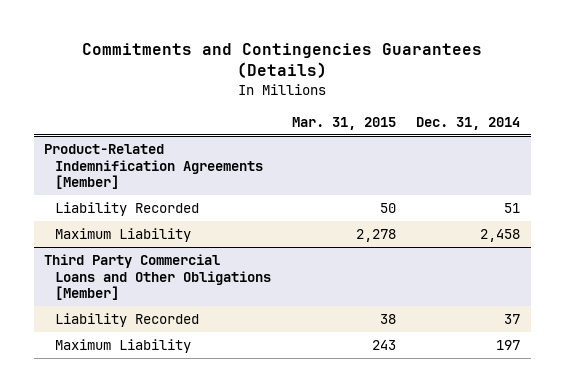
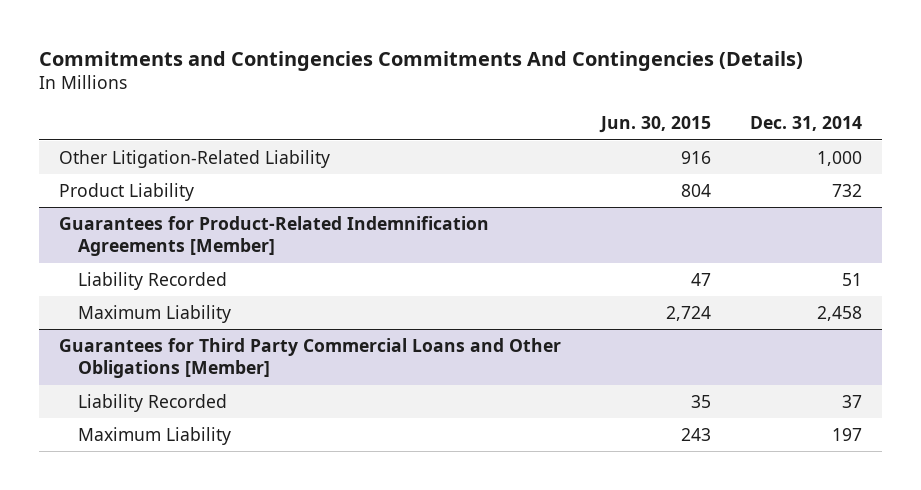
- Commitments and Contingencies Guarantees (Details)
+ Commitments and Contingencies Commitments And Contingencies (Details)
- | Mar. 31, 2015 | Dec. 31, 2014
+ | Jun. 30, 2015 | Dec. 31, 2014
- Product-Related Indemnification Agreements [Member]
+ Other Litigation-Related Liability | 916 | 1,000
+ Product Liability | 804 | 732
+ Guarantees for Product-Related Indemnification Agreements [Member]
- Third Party Commercial Loans and Other Obligations [Member]
+ Guarantees for Third Party Commercial Loans and Other Obligations [Member]

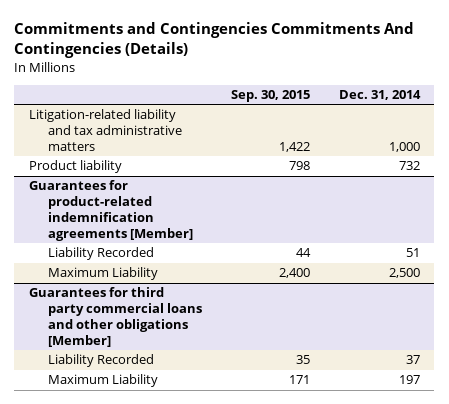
- | Jun. 30, 2015 | Dec. 31, 2014
+ | Sep. 30, 2015 | Dec. 31, 2014
- Other Litigation-Related Liability | 916 | 1,000
- Product Liability | 804 | 732
- Guarantees for Product-Related Indemnification Agreements [Member]
+ Litigation-related liability and tax administrative matters | 1,422 | 1,000
+ Product liability | 798 | 732
+ Guarantees for product-related indemnification agreements [Member]
- Maximum Liability | 2,724 | 2,458
- Guarantees for Third Party Commercial Loans and Other Obligations [Member]
+ Maximum Liability | 2,400 | 2,500
+ Guarantees for third party commercial loans and other obligations [Member]

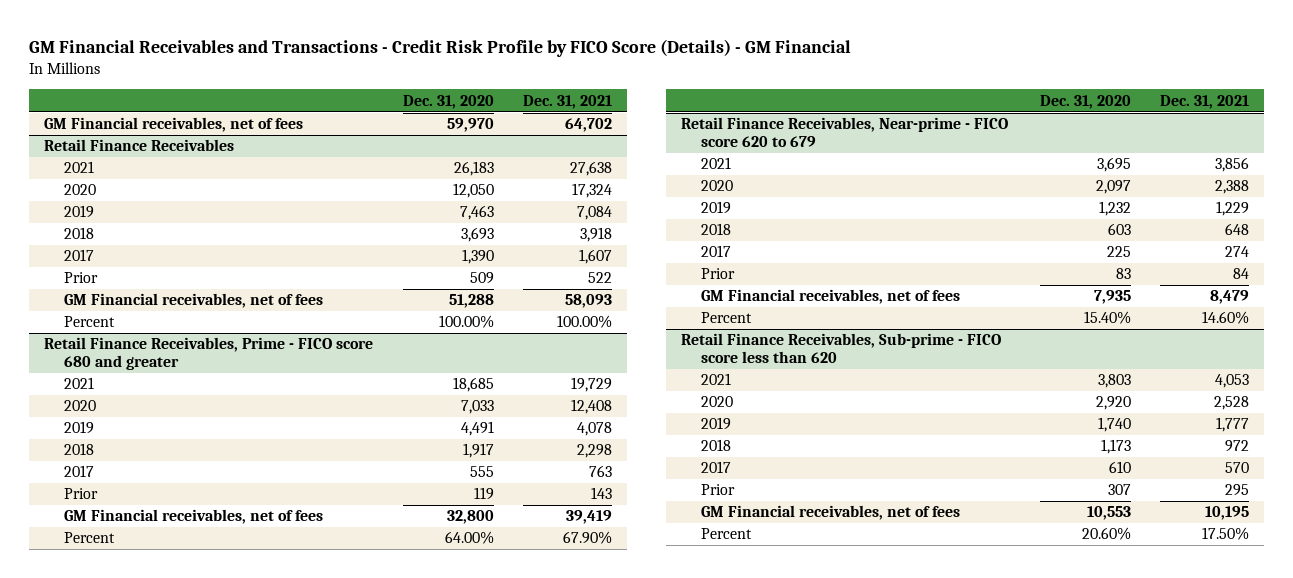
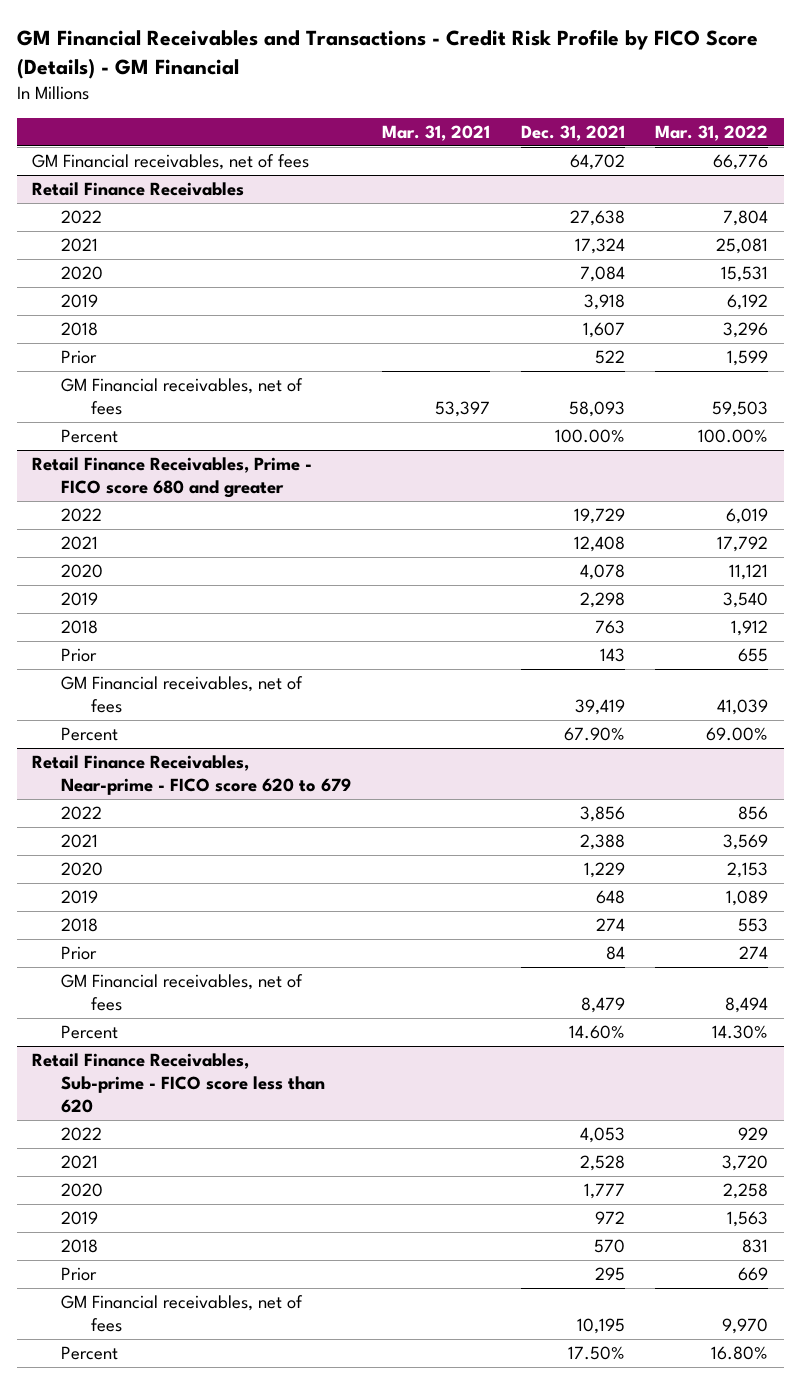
- | Dec. 31, 2020 | Dec. 31, 2021
+ | Mar. 31, 2021 | Dec. 31, 2021 | Mar. 31, 2022
@ Retail Finance Receivables
- 2021 | 26,183 | 27,638
- 2020 | 12,050 | 17,324
- 2019 | 7,463 | 7,084
- 2018 | 3,693 | 3,918
- 2017 | 1,390 | 1,607
+ 2022 | | 27,638 | 7,804
+ 2021 | | 17,324 | 25,081
+ 2020 | | 7,084 | 15,531
+ 2019 | | 3,918 | 6,192
+ 2018 | | 1,607 | 3,296
@ Retail Finance Receivables, Prime - FICO score 680 and greater
- 2021 | 18,685 | 19,729
- 2020 | 7,033 | 12,408
- 2019 | 4,491 | 4,078
- 2018 | 1,917 | 2,298
- 2017 | 555 | 763
+ 2022 | | 19,729 | 6,019
+ 2021 | | 12,408 | 17,792
+ 2020 | | 4,078 | 11,121
+ 2019 | | 2,298 | 3,540
+ 2018 | | 763 | 1,912
@ Retail Finance Receivables, Near-prime - FICO score 620 to 679
- 2021 | 3,695 | 3,856
- 2020 | 2,097 | 2,388
- 2019 | 1,232 | 1,229
- 2018 | 603 | 648
- 2017 | 225 | 274
+ 2022 | | 3,856 | 856
+ 2021 | | 2,388 | 3,569
+ 2020 | | 1,229 | 2,153
+ 2019 | | 648 | 1,089
+ 2018 | | 274 | 553
@ Retail Finance Receivables, Sub-prime - FICO score less than 620
- 2021 | 3,803 | 4,053
- 2020 | 2,920 | 2,528
- 2019 | 1,740 | 1,777
- 2018 | 1,173 | 972
- 2017 | 610 | 570
+ 2022 | | 4,053 | 929
+ 2021 | | 2,528 | 3,720
+ 2020 | | 1,777 | 2,258
+ 2019 | | 972 | 1,563
+ 2018 | | 570 | 831

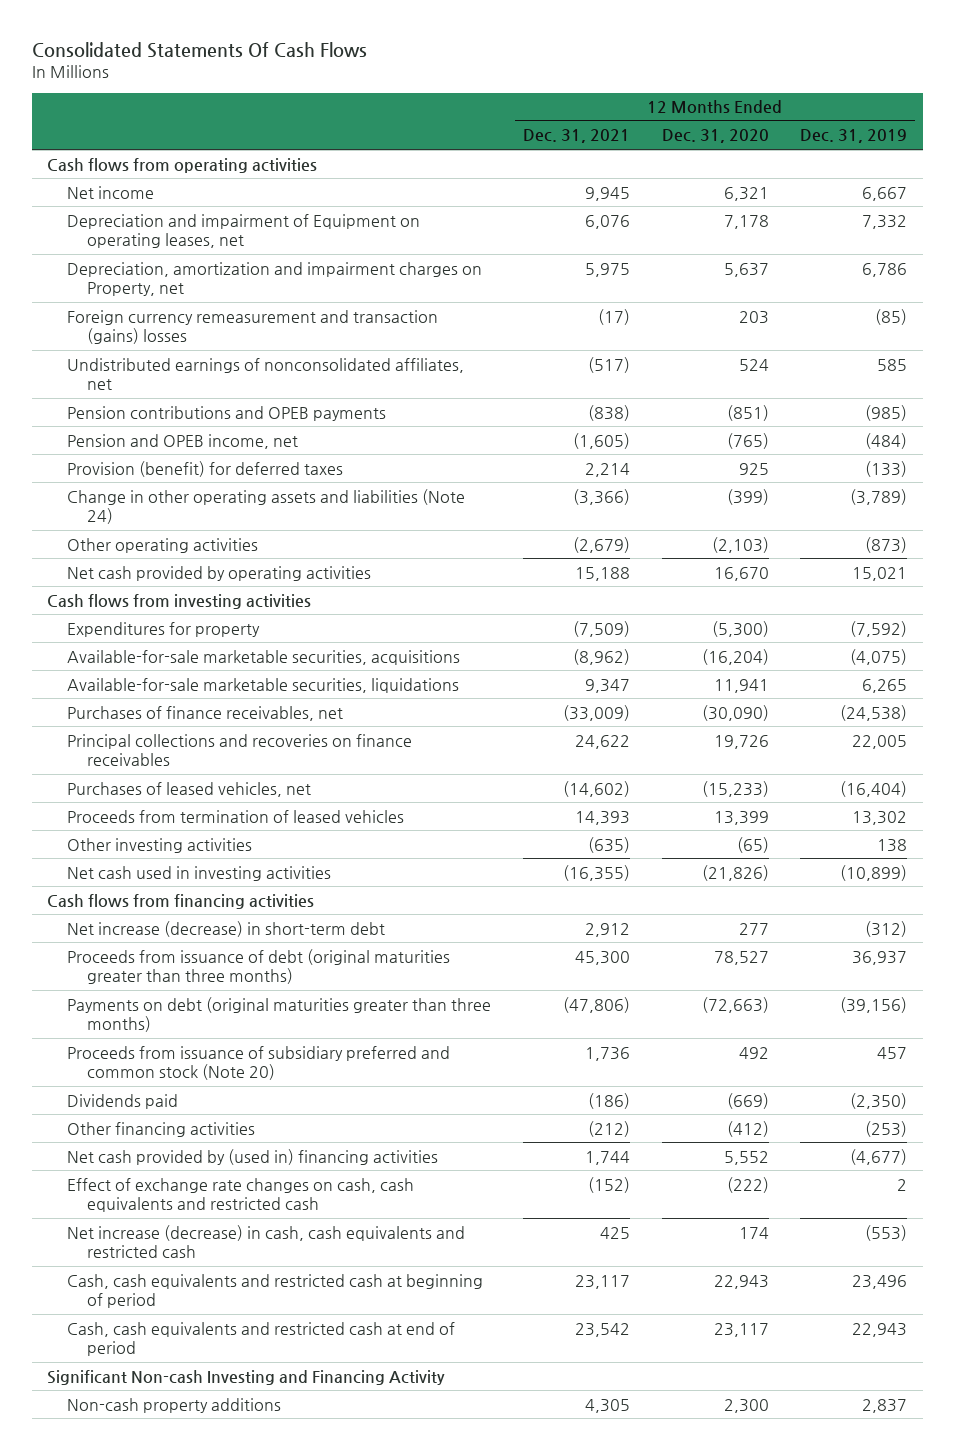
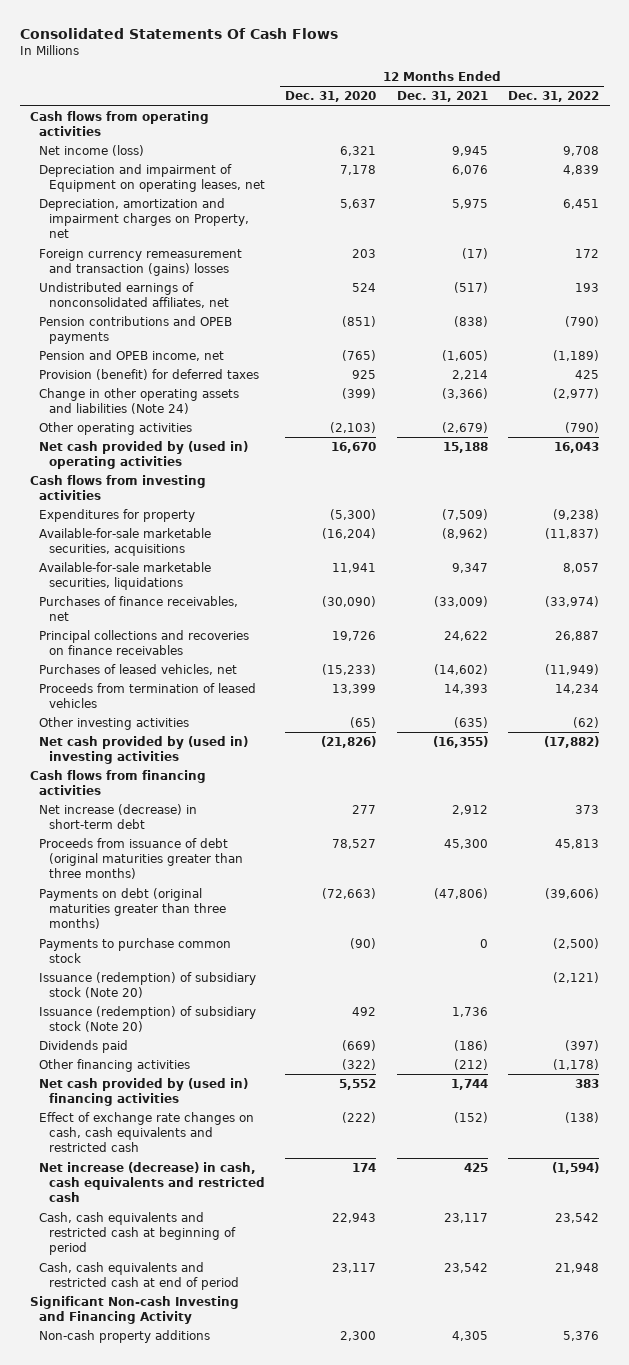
- | 12 Months Ended Dec. 31, 2021 | 12 Months Ended Dec. 31, 2020 | 12 Months Ended Dec. 31, 2019
+ | 12 Months Ended Dec. 31, 2020 | 12 Months Ended Dec. 31, 2021 | 12 Months Ended Dec. 31, 2022
- Net income | 9,945 | 6,321 | 6,667
+ Net income (loss) | 6,321 | 9,945 | 9,708
- Net cash provided by operating activities | 15,188 | 16,670 | 15,021
+ Net cash provided by (used in) operating activities | 16,670 | 15,188 | 16,043
- Net cash used in investing activities | (16,355) | (21,826) | (10,899)
+ Net cash provided by (used in) investing activities | (21,826) | (16,355) | (17,882)
- Proceeds from issuance of subsidiary preferred and common stock (Note 20) | 1,736 | 492 | 457
+ Payments to purchase common stock | (90) | 0 | (2,500)
+ Issuance (redemption) of subsidiary stock (Note 20) | | | (2,121)
+ Issuance (redemption) of subsidiary stock (Note 20) | 492 | 1,736 |
- Other financing activities | (212) | (412) | (253)
+ Other financing activities | (322) | (212) | (1,178)

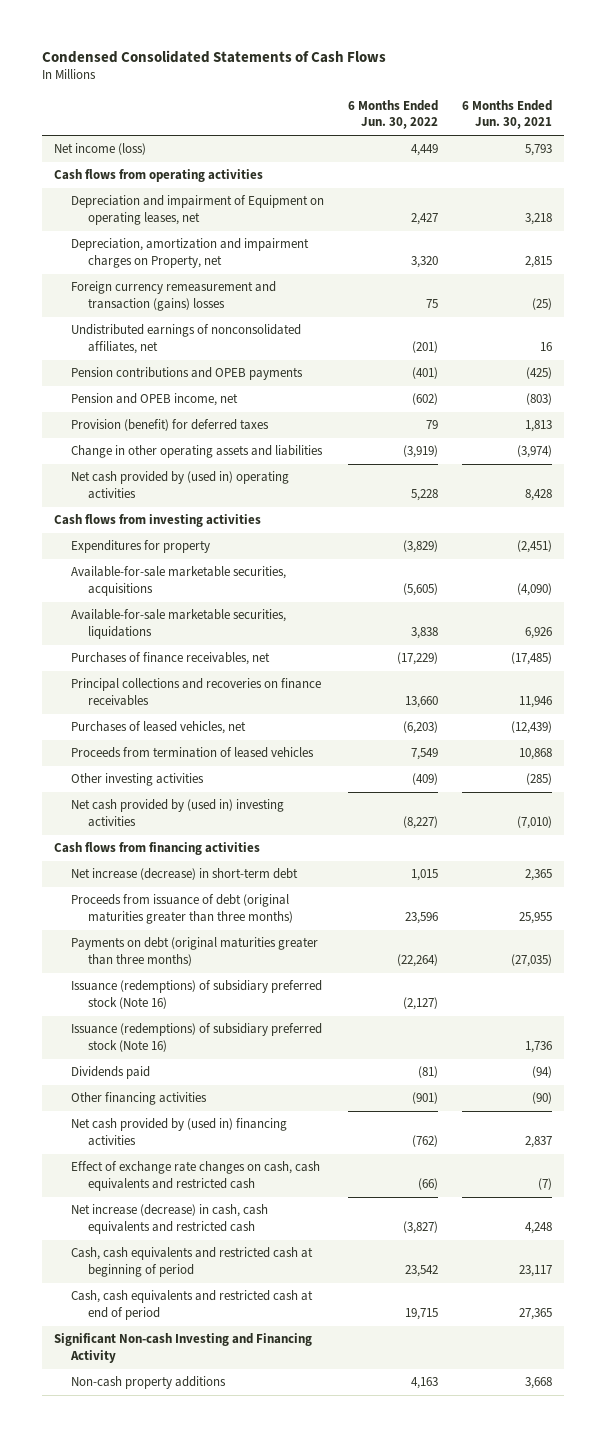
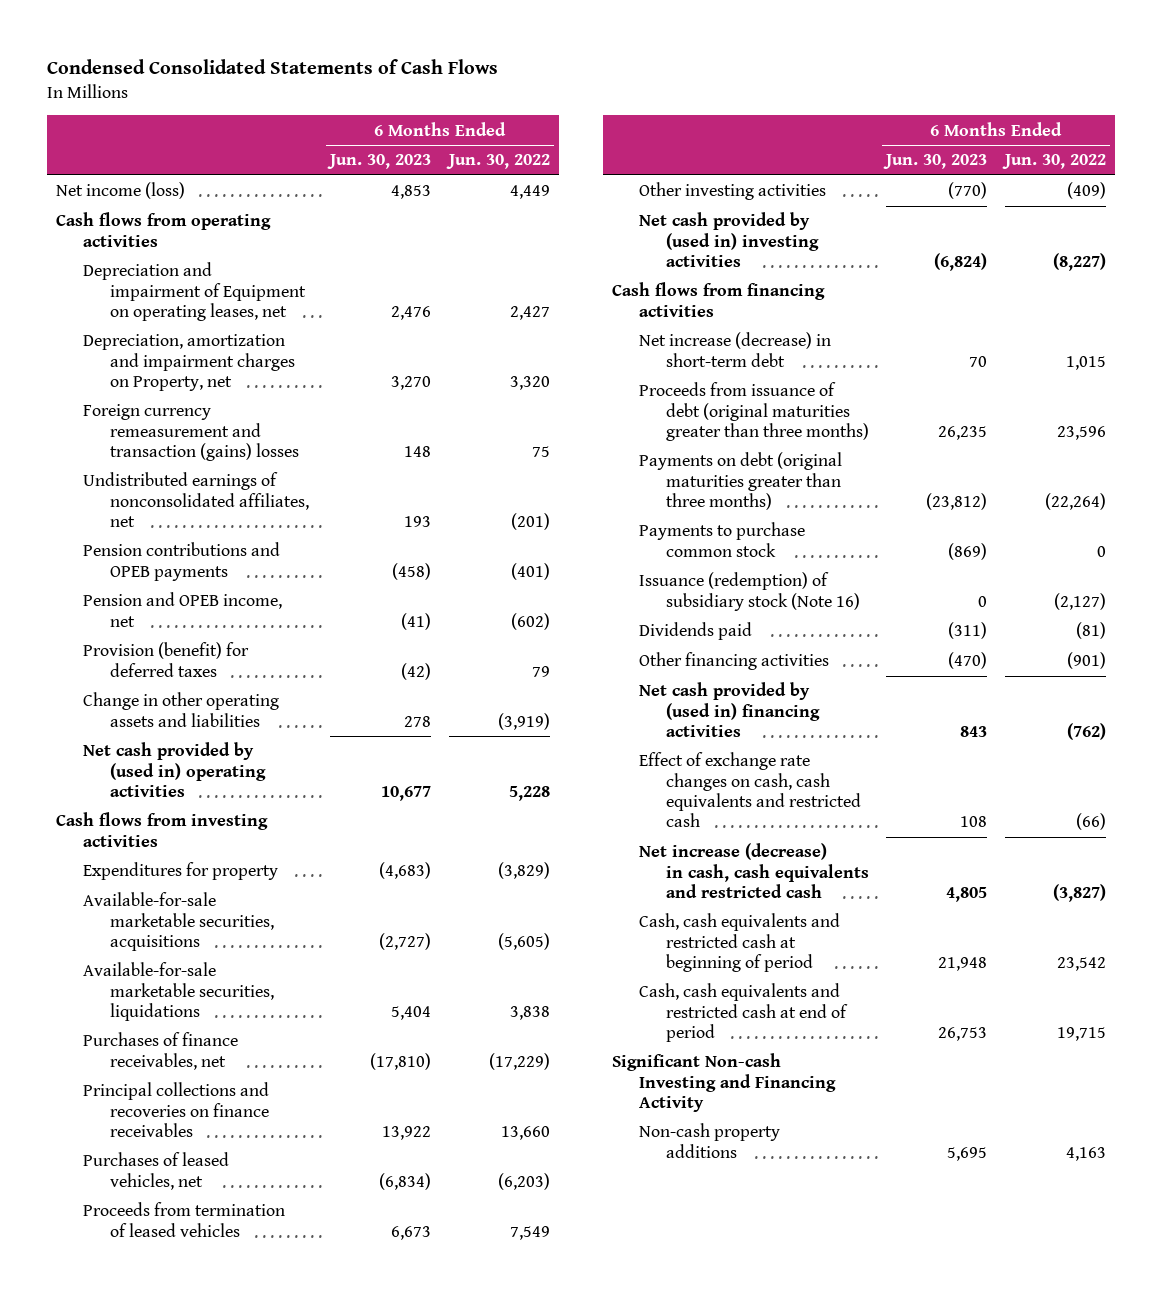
- | 6 Months Ended Jun. 30, 2022 | 6 Months Ended Jun. 30, 2021
+ | 6 Months Ended Jun. 30, 2023 | 6 Months Ended Jun. 30, 2022
- Issuance (redemptions) of subsidiary preferred stock (Note 16) | (2,127) |
- Issuance (redemptions) of subsidiary preferred stock (Note 16) | | 1,736
+ Payments to purchase common stock | (869) | 0
+ Issuance (redemption) of subsidiary stock (Note 16) | 0 | (2,127)

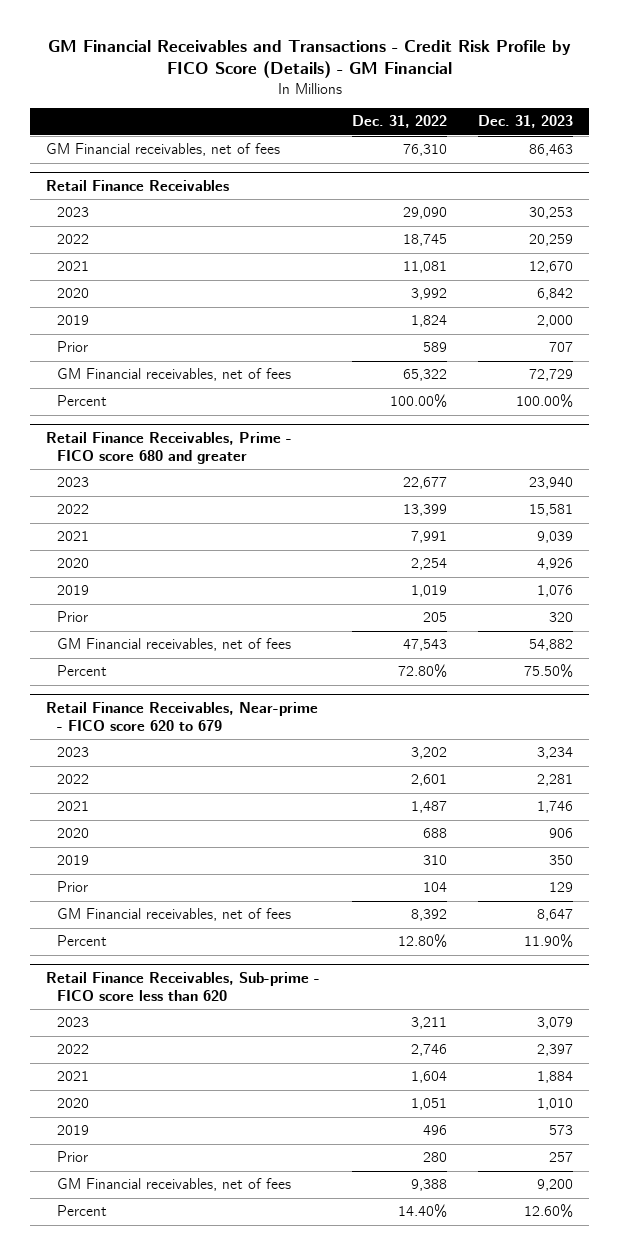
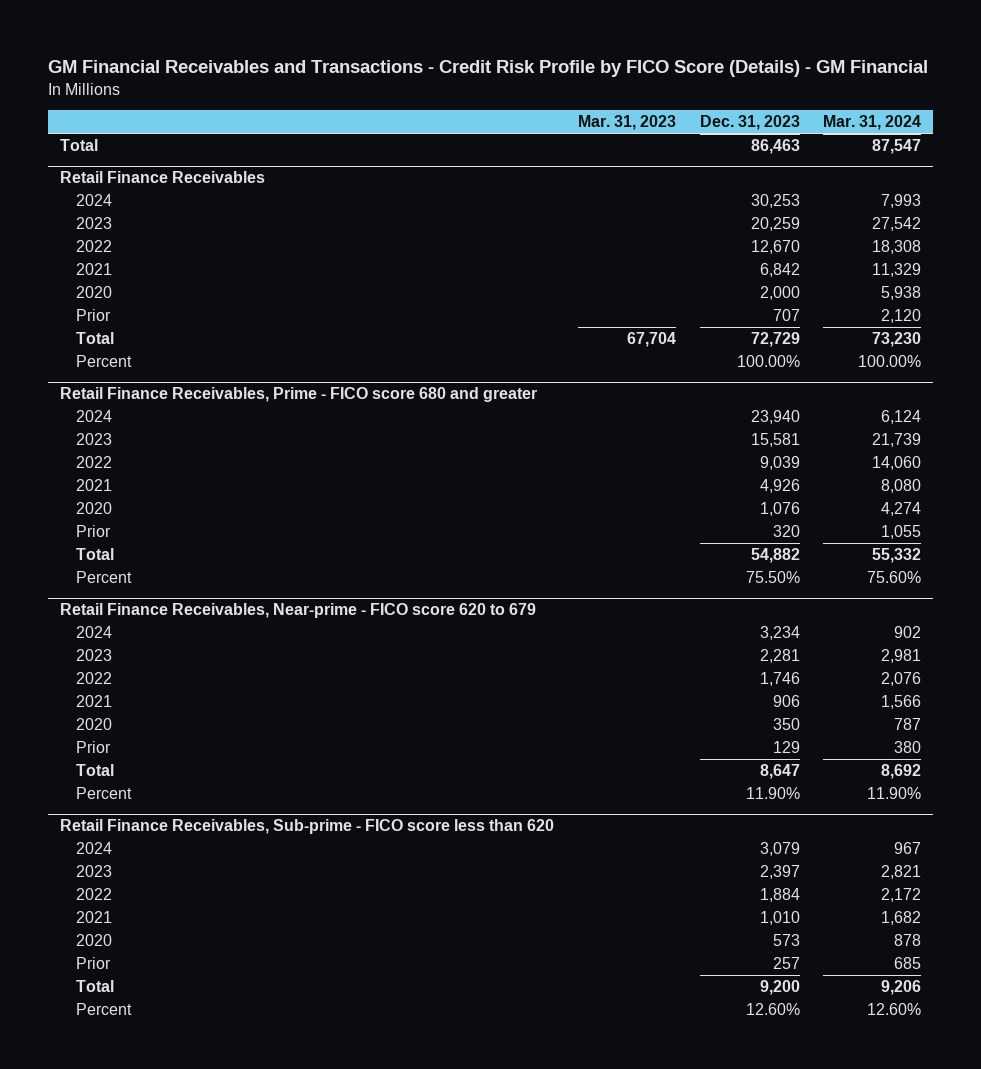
- | Dec. 31, 2022 | Dec. 31, 2023
+ | Mar. 31, 2023 | Dec. 31, 2023 | Mar. 31, 2024
- GM Financial receivables, net of fees | 76,310 | 86,463
+ Total | | 86,463 | 87,547
@ Retail Finance Receivables
- 2023 | 29,090 | 30,253
- 2022 | 18,745 | 20,259
- 2021 | 11,081 | 12,670
- 2020 | 3,992 | 6,842
- 2019 | 1,824 | 2,000
+ 2024 | | 30,253 | 7,993
+ 2023 | | 20,259 | 27,542
+ 2022 | | 12,670 | 18,308
+ 2021 | | 6,842 | 11,329
+ 2020 | | 2,000 | 5,938
- GM Financial receivables, net of fees | 65,322 | 72,729
+ Total | 67,704 | 72,729 | 73,230
@ Retail Finance Receivables, Prime - FICO score 680 and greater
- 2023 | 22,677 | 23,940
- 2022 | 13,399 | 15,581
- 2021 | 7,991 | 9,039
- 2020 | 2,254 | 4,926
- 2019 | 1,019 | 1,076
+ 2024 | | 23,940 | 6,124
+ 2023 | | 15,581 | 21,739
+ 2022 | | 9,039 | 14,060
+ 2021 | | 4,926 | 8,080
+ 2020 | | 1,076 | 4,274
- GM Financial receivables, net of fees | 47,543 | 54,882
+ Total | | 54,882 | 55,332
@ Retail Finance Receivables, Near-prime - FICO score 620 to 679
- 2023 | 3,202 | 3,234
- 2022 | 2,601 | 2,281
- 2021 | 1,487 | 1,746
- 2020 | 688 | 906
- 2019 | 310 | 350
+ 2024 | | 3,234 | 902
+ 2023 | | 2,281 | 2,981
+ 2022 | | 1,746 | 2,076
+ 2021 | | 906 | 1,566
+ 2020 | | 350 | 787
- GM Financial receivables, net of fees | 8,392 | 8,647
+ Total | | 8,647 | 8,692
@ Retail Finance Receivables, Sub-prime - FICO score less than 620
- 2023 | 3,211 | 3,079
- 2022 | 2,746 | 2,397
- 2021 | 1,604 | 1,884
- 2020 | 1,051 | 1,010
- 2019 | 496 | 573
+ 2024 | | 3,079 | 967
+ 2023 | | 2,397 | 2,821
+ 2022 | | 1,884 | 2,172
+ 2021 | | 1,010 | 1,682
+ 2020 | | 573 | 878
- GM Financial receivables, net of fees | 9,388 | 9,200
+ Total | | 9,200 | 9,206

